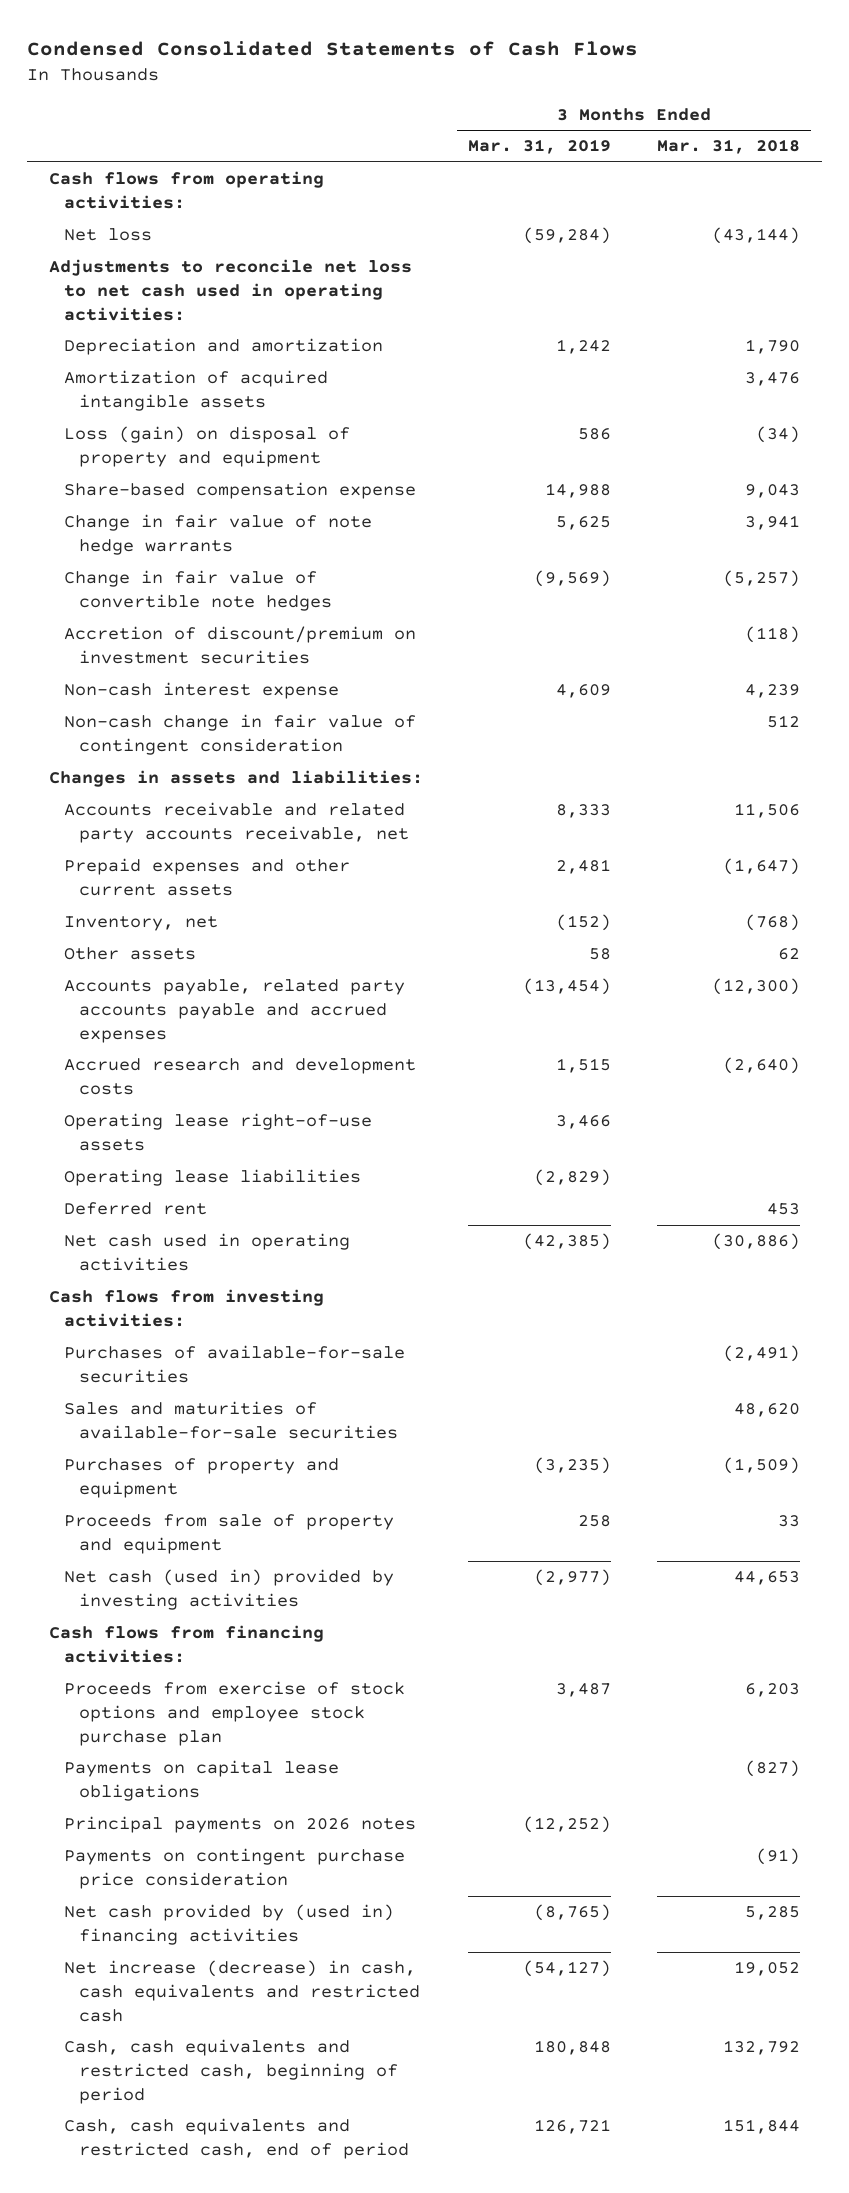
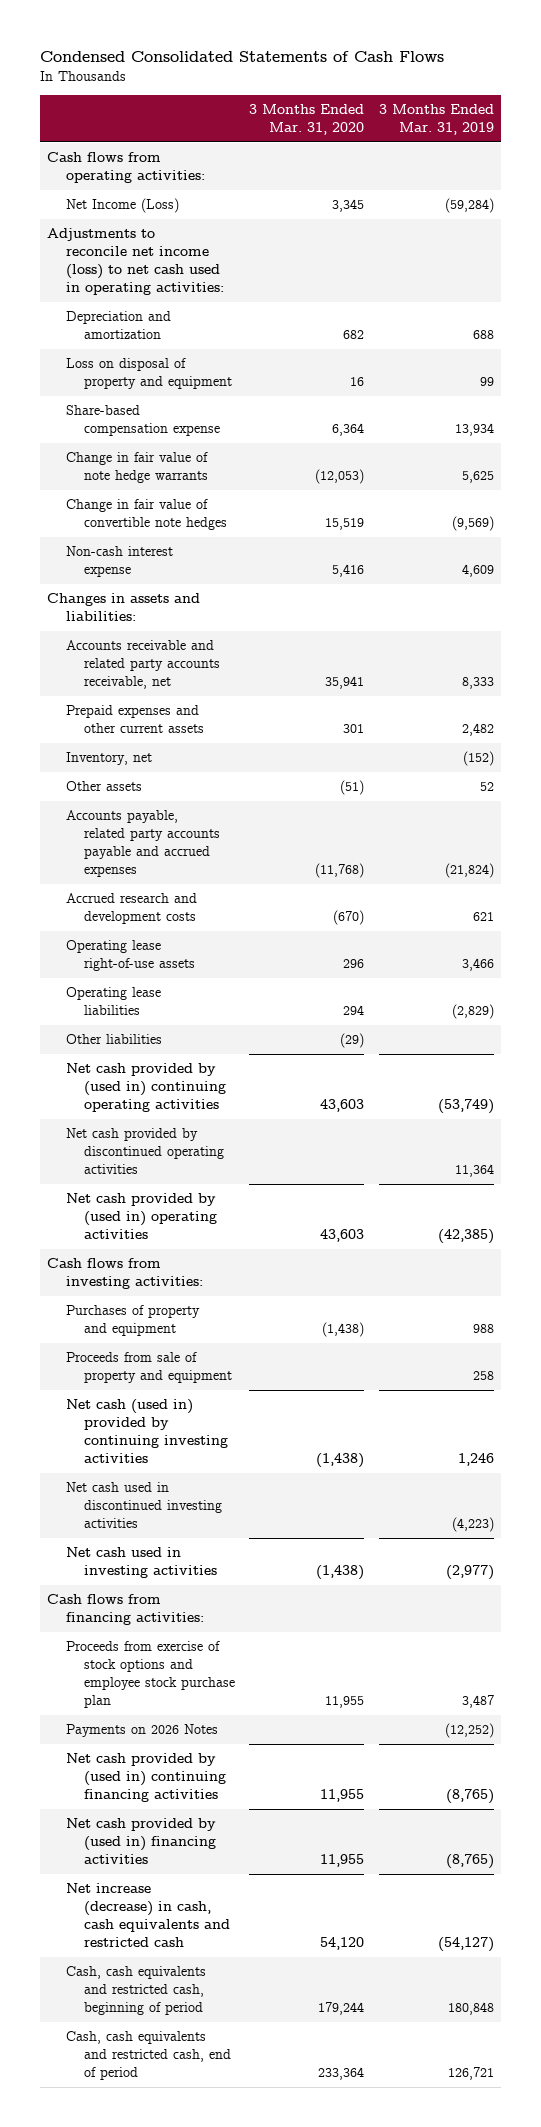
- | 3 Months Ended Mar. 31, 2019 | 3 Months Ended Mar. 31, 2018
+ | 3 Months Ended Mar. 31, 2020 | 3 Months Ended Mar. 31, 2019
- Net loss | (59,284) | (43,144)
- Adjustments to reconcile net loss to net cash used in operating activities:
- Depreciation and amortization | 1,242 | 1,790
- Amortization of acquired intangible assets | | 3,476
- Loss (gain) on disposal of property and equipment | 586 | (34)
- Share-based compensation expense | 14,988 | 9,043
+ Net Income (Loss) | 3,345 | (59,284)
+ Adjustments to reconcile net income (loss) to net cash used in operating activities:
+ Depreciation and amortization | 682 | 688
+ Loss on disposal of property and equipment | 16 | 99
+ Share-based compensation expense | 6,364 | 13,934
- Accretion of discount/premium on investment securities | | (118)
- Non-cash change in fair value of contingent consideration | | 512
- Prepaid expenses and other current assets | 2,481 | (1,647)
+ Prepaid expenses and other current assets | 301 | 2,482
- Other assets | 58 | 62
- Accounts payable, related party accounts payable and accrued expenses | (13,454) | (12,300)
- Accrued research and development costs | 1,515 | (2,640)
+ Other assets | (51) | 52
+ Accounts payable, related party accounts payable and accrued expenses | (11,768) | (21,824)
+ Accrued research and development costs | (670) | 621
- Deferred rent | | 453
- Net cash used in operating activities | (42,385) | (30,886)
+ Other liabilities | (29) |
+ Net cash provided by (used in) continuing operating activities | 43,603 | (53,749)
+ Net cash provided by discontinued operating activities | | 11,364
+ Net cash provided by (used in) operating activities | 43,603 | (42,385)
- Purchases of available-for-sale securities | | (2,491)
- Sales and maturities of available-for-sale securities | | 48,620
- Purchases of property and equipment | (3,235) | (1,509)
+ Purchases of property and equipment | (1,438) | 988
- Net cash (used in) provided by investing activities | (2,977) | 44,653
+ Net cash (used in) provided by continuing investing activities | (1,438) | 1,246
+ Net cash used in discontinued investing activities | | (4,223)
+ Net cash used in investing activities | (1,438) | (2,977)
- Payments on capital lease obligations | | (827)
- Principal payments on 2026 notes | (12,252) |
- Payments on contingent purchase price consideration | | (91)
+ Payments on 2026 Notes | | (12,252)
+ Net cash provided by (used in) continuing financing activities | 11,955 | (8,765)

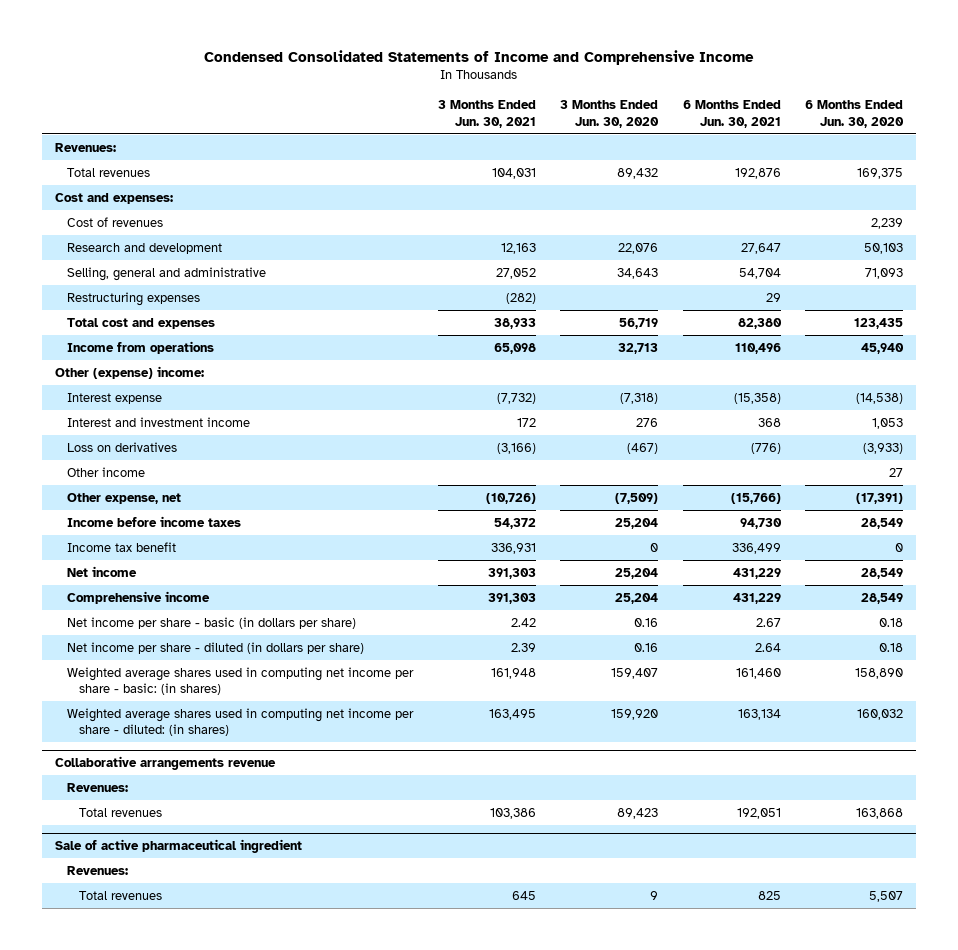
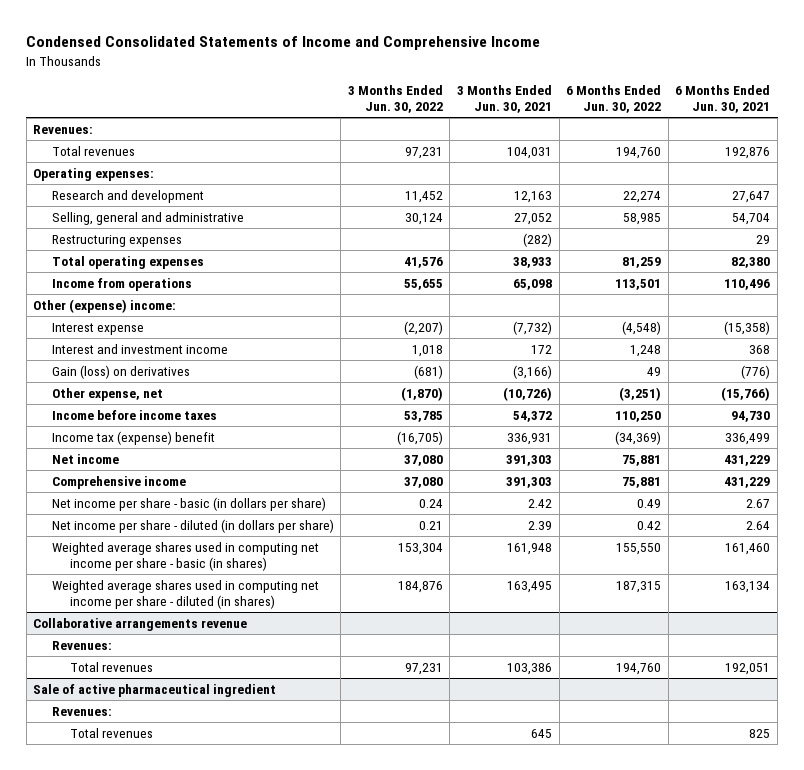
- | 3 Months Ended Jun. 30, 2021 | 3 Months Ended Jun. 30, 2020 | 6 Months Ended Jun. 30, 2021 | 6 Months Ended Jun. 30, 2020
+ | 3 Months Ended Jun. 30, 2022 | 3 Months Ended Jun. 30, 2021 | 6 Months Ended Jun. 30, 2022 | 6 Months Ended Jun. 30, 2021
- Cost and expenses:
- Cost of revenues | | | | 2,239
+ Operating expenses:
- Total cost and expenses | 38,933 | 56,719 | 82,380 | 123,435
+ Total operating expenses | 41,576 | 38,933 | 81,259 | 82,380
- Loss on derivatives | (3,166) | (467) | (776) | (3,933)
- Other income | | | | 27
+ Gain (loss) on derivatives | (681) | (3,166) | 49 | (776)
- Income tax benefit | 336,931 | 0 | 336,499 | 0
+ Income tax (expense) benefit | (16,705) | 336,931 | (34,369) | 336,499
- Weighted average shares used in computing net income per share - basic: (in shares) | 161,948 | 159,407 | 161,460 | 158,890
- Weighted average shares used in computing net income per share - diluted: (in shares) | 163,495 | 159,920 | 163,134 | 160,032
+ Weighted average shares used in computing net income per share - basic (in shares) | 153,304 | 161,948 | 155,550 | 161,460
+ Weighted average shares used in computing net income per share - diluted (in shares) | 184,876 | 163,495 | 187,315 | 163,134

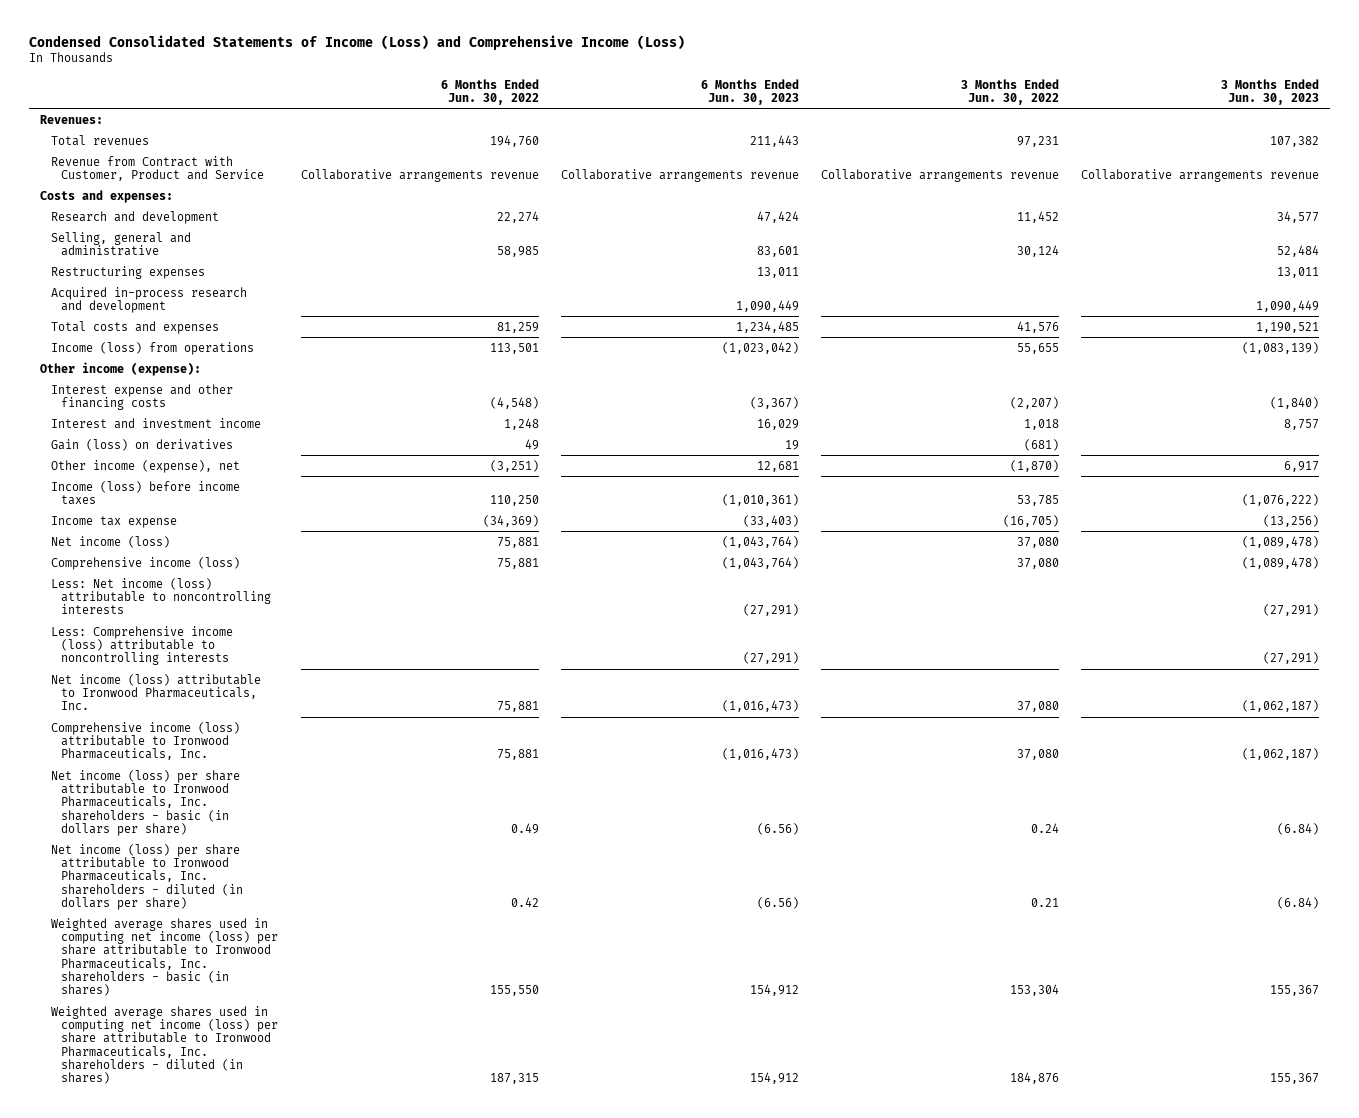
- Condensed Consolidated Statements of Income and Comprehensive Income
+ Condensed Consolidated Statements of Income (Loss) and Comprehensive Income (Loss)
- | 3 Months Ended Jun. 30, 2022 | 3 Months Ended Jun. 30, 2021 | 6 Months Ended Jun. 30, 2022 | 6 Months Ended Jun. 30, 2021
+ | 6 Months Ended Jun. 30, 2022 | 6 Months Ended Jun. 30, 2023 | 3 Months Ended Jun. 30, 2022 | 3 Months Ended Jun. 30, 2023
- Operating expenses:
+ Revenue from Contract with Customer, Product and Service | Collaborative arrangements revenue | Collaborative arrangements revenue | Collaborative arrangements revenue | Collaborative arrangements revenue
+ Costs and expenses:
- Total operating expenses | 41,576 | 38,933 | 81,259 | 82,380
- Income from operations | 55,655 | 65,098 | 113,501 | 110,496
- Other (expense) income:
- Interest expense | (2,207) | (7,732) | (4,548) | (15,358)
+ Acquired in-process research and development | | 1,090,449 | | 1,090,449
+ Total costs and expenses | 81,259 | 1,234,485 | 41,576 | 1,190,521
+ Income (loss) from operations | 113,501 | (1,023,042) | 55,655 | (1,083,139)
+ Other income (expense):
+ Interest expense and other financing costs | (4,548) | (3,367) | (2,207) | (1,840)
- Other expense, net | (1,870) | (10,726) | (3,251) | (15,766)
- Income before income taxes | 53,785 | 54,372 | 110,250 | 94,730
- Income tax (expense) benefit | (16,705) | 336,931 | (34,369) | 336,499
- Net income | 37,080 | 391,303 | 75,881 | 431,229
- Comprehensive income | 37,080 | 391,303 | 75,881 | 431,229
- Net income per share - basic (in dollars per share) | 0.24 | 2.42 | 0.49 | 2.67
- Net income per share - diluted (in dollars per share) | 0.21 | 2.39 | 0.42 | 2.64
- Weighted average shares used in computing net income per share - basic (in shares) | 153,304 | 161,948 | 155,550 | 161,460
- Weighted average shares used in computing net income per share - diluted (in shares) | 184,876 | 163,495 | 187,315 | 163,134
- Collaborative arrangements revenue
- Revenues:
- Total revenues | 97,231 | 103,386 | 194,760 | 192,051
- Sale of active pharmaceutical ingredient
- Revenues:
- Total revenues | | 645 | | 825
+ Other income (expense), net | (3,251) | 12,681 | (1,870) | 6,917
+ Income (loss) before income taxes | 110,250 | (1,010,361) | 53,785 | (1,076,222)
+ Income tax expense | (34,369) | (33,403) | (16,705) | (13,256)
+ Net income (loss) | 75,881 | (1,043,764) | 37,080 | (1,089,478)
+ Comprehensive income (loss) | 75,881 | (1,043,764) | 37,080 | (1,089,478)
+ Less: Net income (loss) attributable to noncontrolling interests | | (27,291) | | (27,291)
+ Less: Comprehensive income (loss) attributable to noncontrolling interests | | (27,291) | | (27,291)
+ Net income (loss) attributable to Ironwood Pharmaceuticals, Inc. | 75,881 | (1,016,473) | 37,080 | (1,062,187)
+ Comprehensive income (loss) attributable to Ironwood Pharmaceuticals, Inc. | 75,881 | (1,016,473) | 37,080 | (1,062,187)
+ Net income (loss) per share attributable to Ironwood Pharmaceuticals, Inc. shareholders - basic (in dollars per share) | 0.49 | (6.56) | 0.24 | (6.84)
+ Net income (loss) per share attributable to Ironwood Pharmaceuticals, Inc. shareholders - diluted (in dollars per share) | 0.42 | (6.56) | 0.21 | (6.84)
+ Weighted average shares used in computing net income (loss) per share attributable to Ironwood Pharmaceuticals, Inc. shareholders - basic (in shares) | 155,550 | 154,912 | 153,304 | 155,367
+ Weighted average shares used in computing net income (loss) per share attributable to Ironwood Pharmaceuticals, Inc. shareholders - diluted (in shares) | 187,315 | 154,912 | 184,876 | 155,367

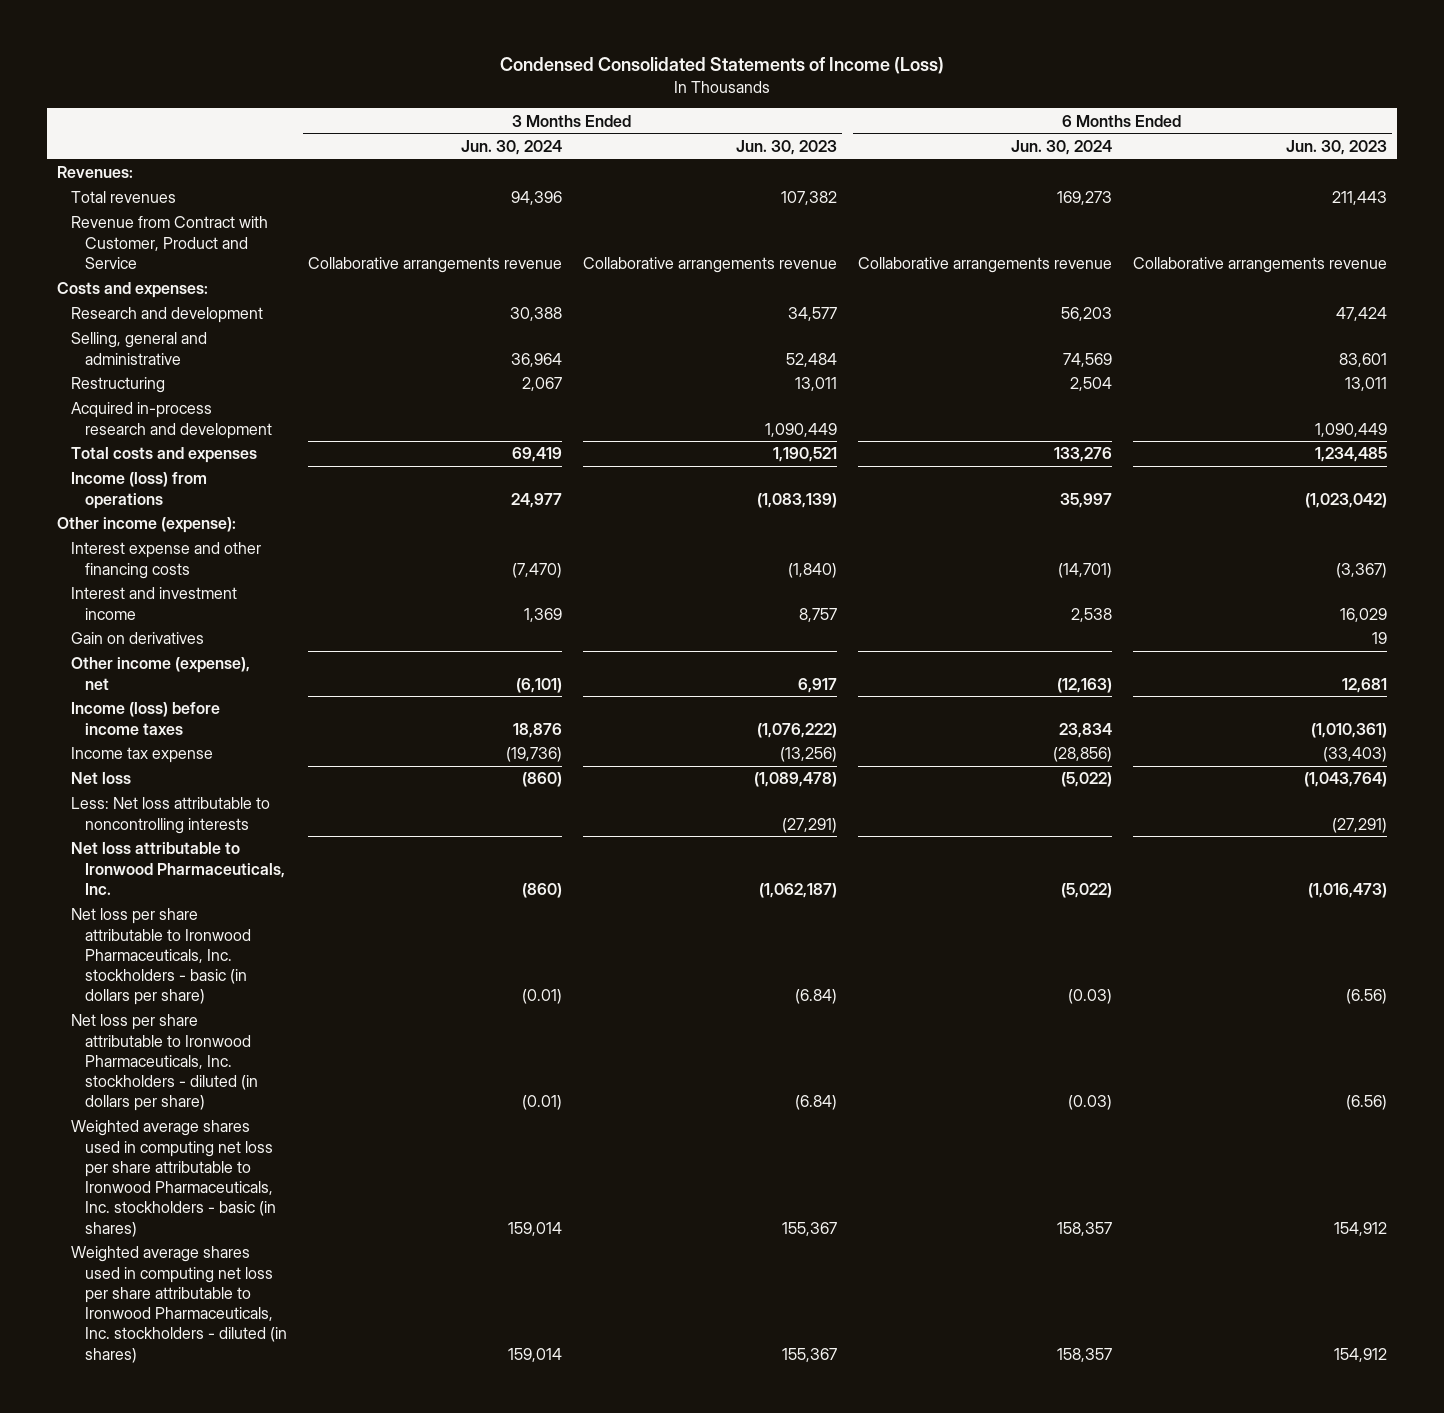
- Condensed Consolidated Statements of Income (Loss) and Comprehensive Income (Loss)
+ Condensed Consolidated Statements of Income (Loss)
- | 6 Months Ended Jun. 30, 2022 | 6 Months Ended Jun. 30, 2023 | 3 Months Ended Jun. 30, 2022 | 3 Months Ended Jun. 30, 2023
+ | 3 Months Ended Jun. 30, 2024 | 3 Months Ended Jun. 30, 2023 | 6 Months Ended Jun. 30, 2024 | 6 Months Ended Jun. 30, 2023
- Restructuring expenses | | 13,011 | | 13,011
+ Restructuring | 2,067 | 13,011 | 2,504 | 13,011
- Gain (loss) on derivatives | 49 | 19 | (681) |
+ Gain on derivatives | | | | 19
- Net income (loss) | 75,881 | (1,043,764) | 37,080 | (1,089,478)
- Comprehensive income (loss) | 75,881 | (1,043,764) | 37,080 | (1,089,478)
- Less: Net income (loss) attributable to noncontrolling interests | | (27,291) | | (27,291)
- Less: Comprehensive income (loss) attributable to noncontrolling interests | | (27,291) | | (27,291)
- Net income (loss) attributable to Ironwood Pharmaceuticals, Inc. | 75,881 | (1,016,473) | 37,080 | (1,062,187)
- Comprehensive income (loss) attributable to Ironwood Pharmaceuticals, Inc. | 75,881 | (1,016,473) | 37,080 | (1,062,187)
- Net income (loss) per share attributable to Ironwood Pharmaceuticals, Inc. shareholders - basic (in dollars per share) | 0.49 | (6.56) | 0.24 | (6.84)
- Net income (loss) per share attributable to Ironwood Pharmaceuticals, Inc. shareholders - diluted (in dollars per share) | 0.42 | (6.56) | 0.21 | (6.84)
- Weighted average shares used in computing net income (loss) per share attributable to Ironwood Pharmaceuticals, Inc. shareholders - basic (in shares) | 155,550 | 154,912 | 153,304 | 155,367
- Weighted average shares used in computing net income (loss) per share attributable to Ironwood Pharmaceuticals, Inc. shareholders - diluted (in shares) | 187,315 | 154,912 | 184,876 | 155,367
+ Net loss | (860) | (1,089,478) | (5,022) | (1,043,764)
+ Less: Net loss attributable to noncontrolling interests | | (27,291) | | (27,291)
+ Net loss attributable to Ironwood Pharmaceuticals, Inc. | (860) | (1,062,187) | (5,022) | (1,016,473)
+ Net loss per share attributable to Ironwood Pharmaceuticals, Inc. stockholders - basic (in dollars per share) | (0.01) | (6.84) | (0.03) | (6.56)
+ Net loss per share attributable to Ironwood Pharmaceuticals, Inc. stockholders - diluted (in dollars per share) | (0.01) | (6.84) | (0.03) | (6.56)
+ Weighted average shares used in computing net loss per share attributable to Ironwood Pharmaceuticals, Inc. stockholders - basic (in shares) | 159,014 | 155,367 | 158,357 | 154,912
+ Weighted average shares used in computing net loss per share attributable to Ironwood Pharmaceuticals, Inc. stockholders - diluted (in shares) | 159,014 | 155,367 | 158,357 | 154,912

